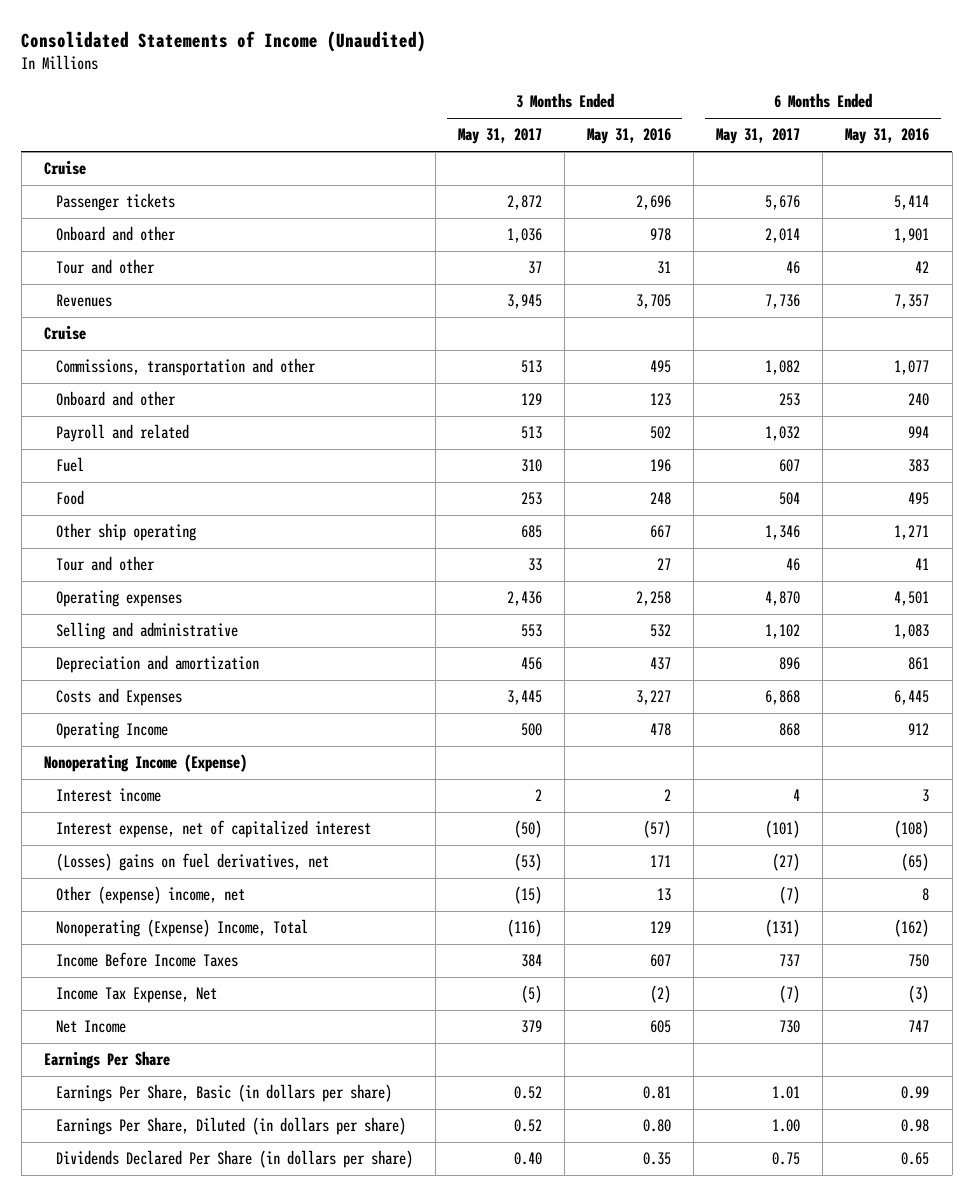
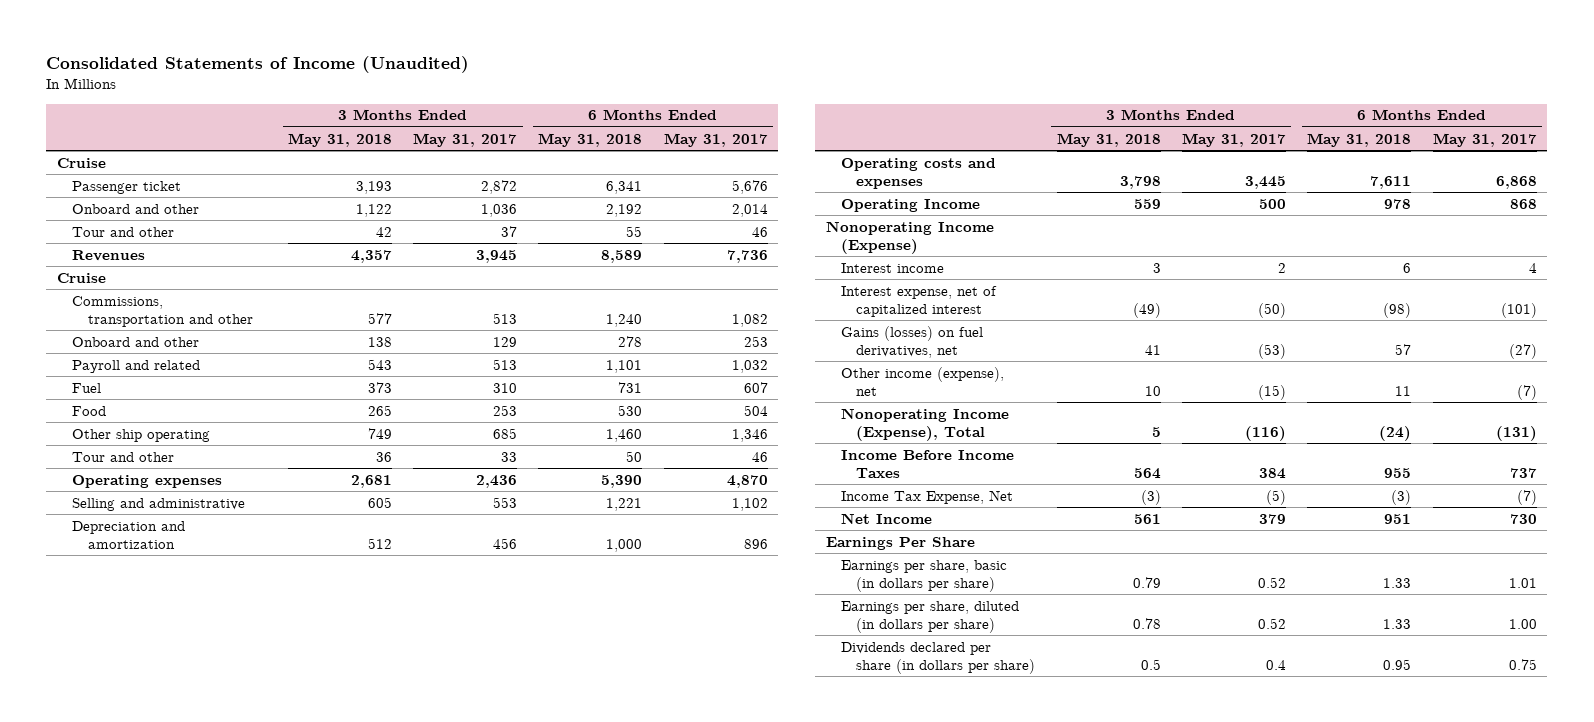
- | 3 Months Ended May 31, 2017 | 3 Months Ended May 31, 2016 | 6 Months Ended May 31, 2017 | 6 Months Ended May 31, 2016
+ | 3 Months Ended May 31, 2018 | 3 Months Ended May 31, 2017 | 6 Months Ended May 31, 2018 | 6 Months Ended May 31, 2017
- Passenger tickets | 2,872 | 2,696 | 5,676 | 5,414
+ Passenger ticket | 3,193 | 2,872 | 6,341 | 5,676
- Costs and Expenses | 3,445 | 3,227 | 6,868 | 6,445
+ Operating costs and expenses | 3,798 | 3,445 | 7,611 | 6,868
- (Losses) gains on fuel derivatives, net | (53) | 171 | (27) | (65)
- Other (expense) income, net | (15) | 13 | (7) | 8
- Nonoperating (Expense) Income, Total | (116) | 129 | (131) | (162)
+ Gains (losses) on fuel derivatives, net | 41 | (53) | 57 | (27)
+ Other income (expense), net | 10 | (15) | 11 | (7)
+ Nonoperating Income (Expense), Total | 5 | (116) | (24) | (131)
- Earnings Per Share, Basic (in dollars per share) | 0.52 | 0.81 | 1.01 | 0.99
- Earnings Per Share, Diluted (in dollars per share) | 0.52 | 0.80 | 1.00 | 0.98
- Dividends Declared Per Share (in dollars per share) | 0.40 | 0.35 | 0.75 | 0.65
+ Earnings per share, basic (in dollars per share) | 0.79 | 0.52 | 1.33 | 1.01
+ Earnings per share, diluted (in dollars per share) | 0.78 | 0.52 | 1.33 | 1.00
+ Dividends declared per share (in dollars per share) | 0.5 | 0.4 | 0.95 | 0.75

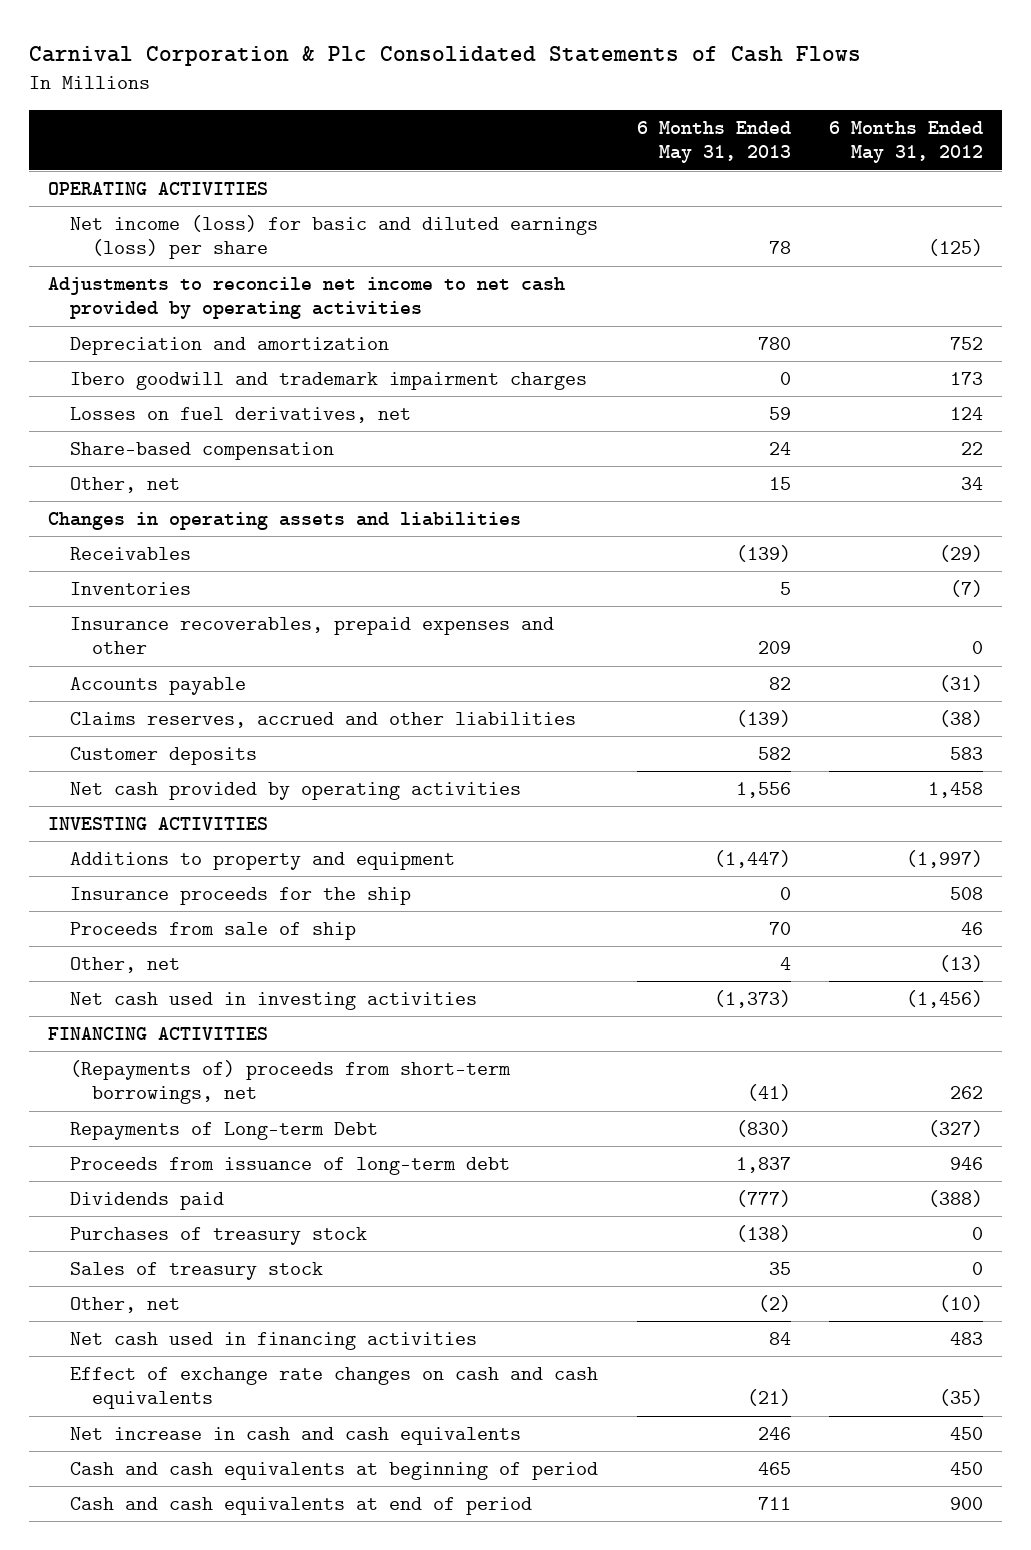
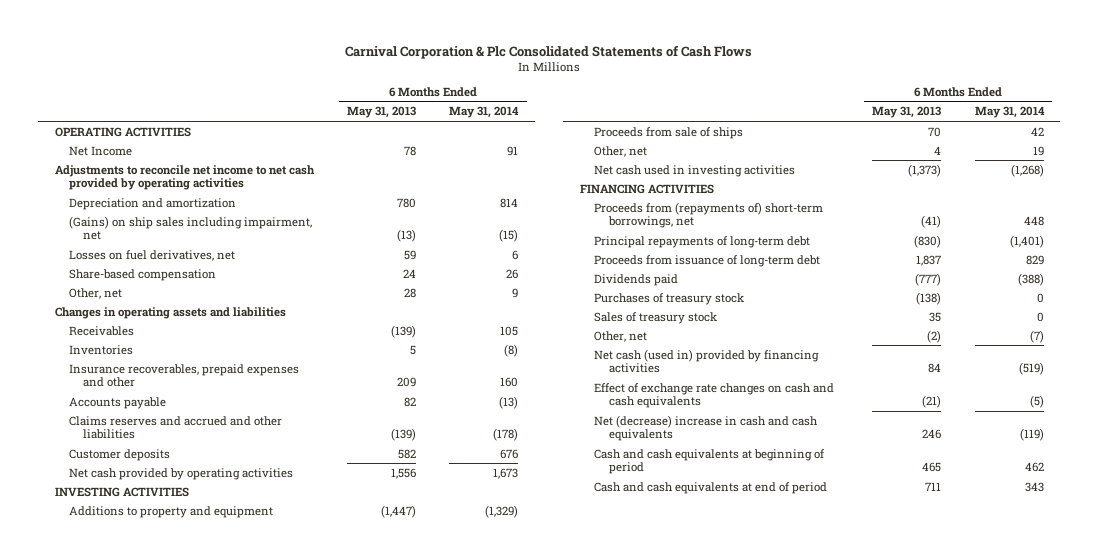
- | 6 Months Ended May 31, 2013 | 6 Months Ended May 31, 2012
+ | 6 Months Ended May 31, 2013 | 6 Months Ended May 31, 2014
- Net income (loss) for basic and diluted earnings (loss) per share | 78 | (125)
+ Net Income | 78 | 91
- Ibero goodwill and trademark impairment charges | 0 | 173
+ (Gains) on ship sales including impairment, net | (13) | (15)
- Other, net | 15 | 34
+ Other, net | 28 | 9
- Claims reserves, accrued and other liabilities | (139) | (38)
+ Claims reserves and accrued and other liabilities | (139) | (178)
- Insurance proceeds for the ship | 0 | 508
- Proceeds from sale of ship | 70 | 46
+ Proceeds from sale of ships | 70 | 42
- (Repayments of) proceeds from short-term borrowings, net | (41) | 262
- Repayments of Long-term Debt | (830) | (327)
+ Proceeds from (repayments of) short-term borrowings, net | (41) | 448
+ Principal repayments of long-term debt | (830) | (1,401)
- Net cash used in financing activities | 84 | 483
+ Net cash (used in) provided by financing activities | 84 | (519)
- Net increase in cash and cash equivalents | 246 | 450
+ Net (decrease) increase in cash and cash equivalents | 246 | (119)

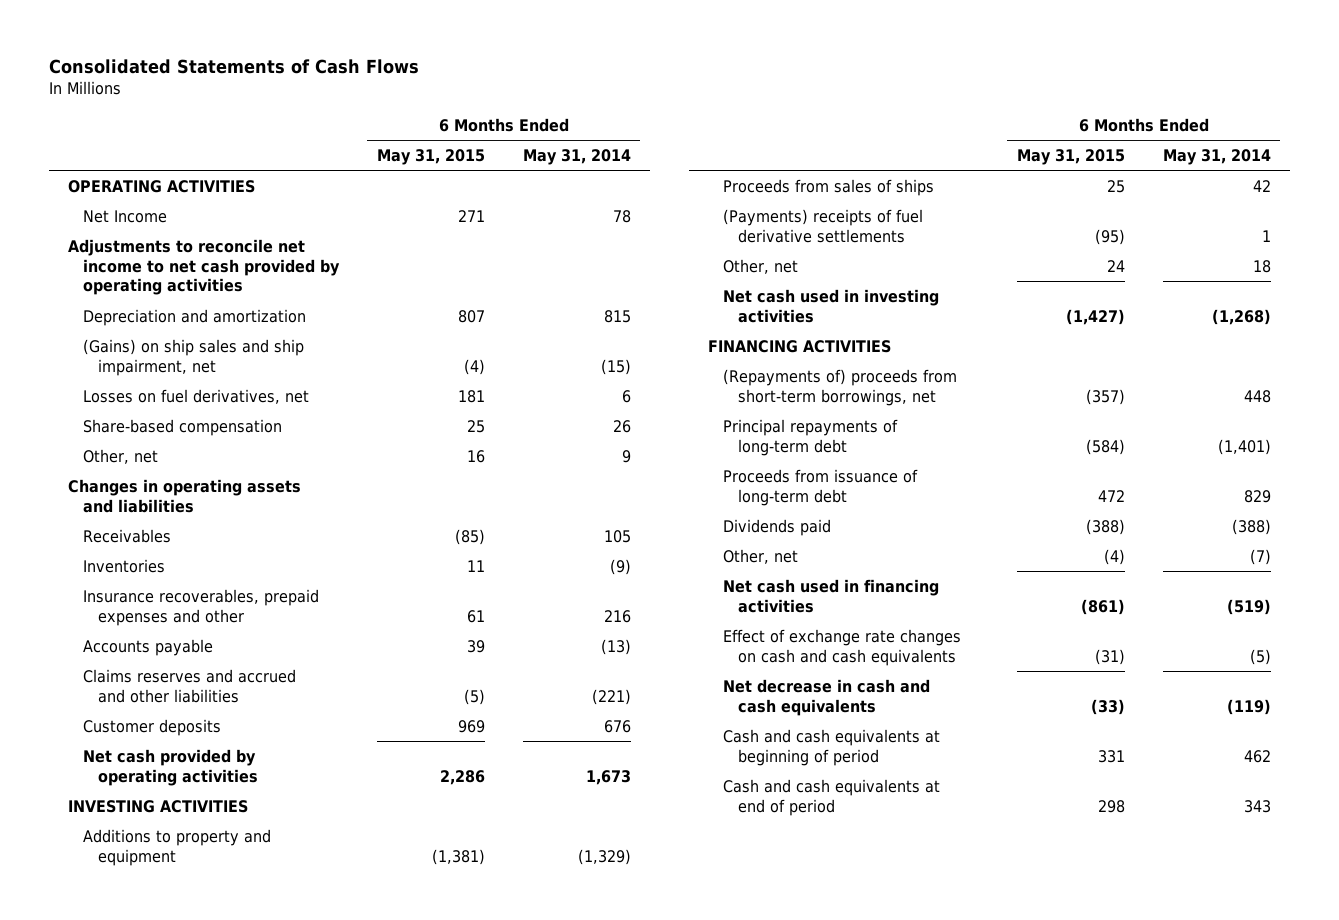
- Carnival Corporation & Plc Consolidated Statements of Cash Flows
+ Consolidated Statements of Cash Flows
- | 6 Months Ended May 31, 2013 | 6 Months Ended May 31, 2014
+ | 6 Months Ended May 31, 2015 | 6 Months Ended May 31, 2014
- Net Income | 78 | 91
+ Net Income | 271 | 78
- Depreciation and amortization | 780 | 814
- (Gains) on ship sales including impairment, net | (13) | (15)
+ Depreciation and amortization | 807 | 815
+ (Gains) on ship sales and ship impairment, net | (4) | (15)
- Inventories | 5 | (8)
- Insurance recoverables, prepaid expenses and other | 209 | 160
+ Inventories | 11 | (9)
+ Insurance recoverables, prepaid expenses and other | 61 | 216
- Claims reserves and accrued and other liabilities | (139) | (178)
+ Claims reserves and accrued and other liabilities | (5) | (221)
- Proceeds from sale of ships | 70 | 42
- Other, net | 4 | 19
+ Proceeds from sales of ships | 25 | 42
+ (Payments) receipts of fuel derivative settlements | (95) | 1
+ Other, net | 24 | 18
- Proceeds from (repayments of) short-term borrowings, net | (41) | 448
+ (Repayments of) proceeds from short-term borrowings, net | (357) | 448
- Purchases of treasury stock | (138) | 0
- Sales of treasury stock | 35 | 0
- Net cash (used in) provided by financing activities | 84 | (519)
+ Net cash used in financing activities | (861) | (519)
- Net (decrease) increase in cash and cash equivalents | 246 | (119)
+ Net decrease in cash and cash equivalents | (33) | (119)

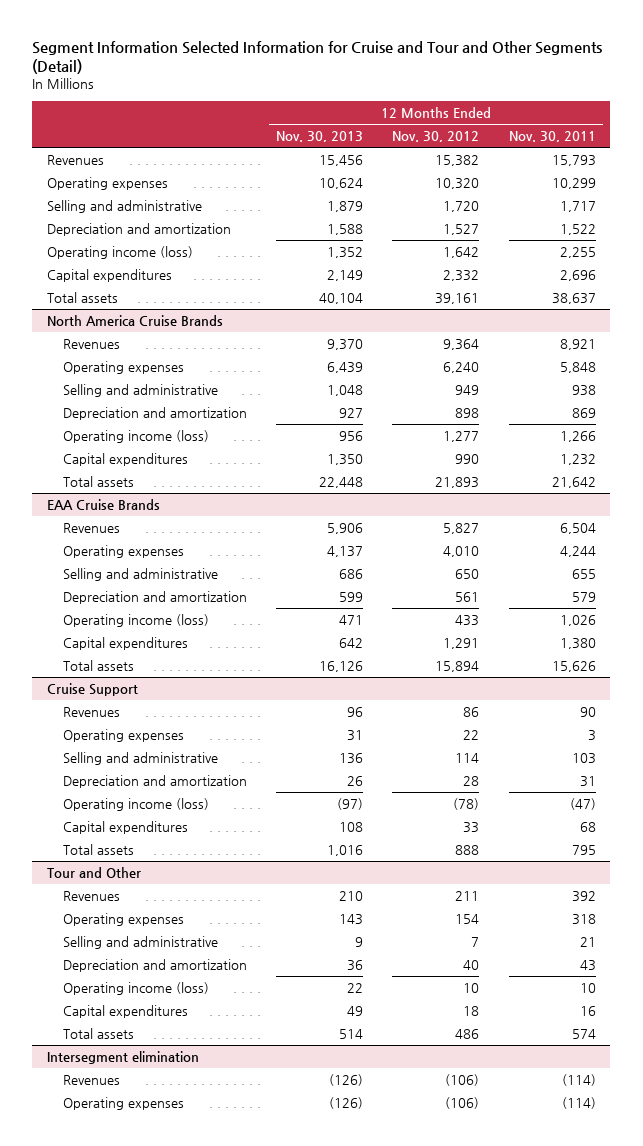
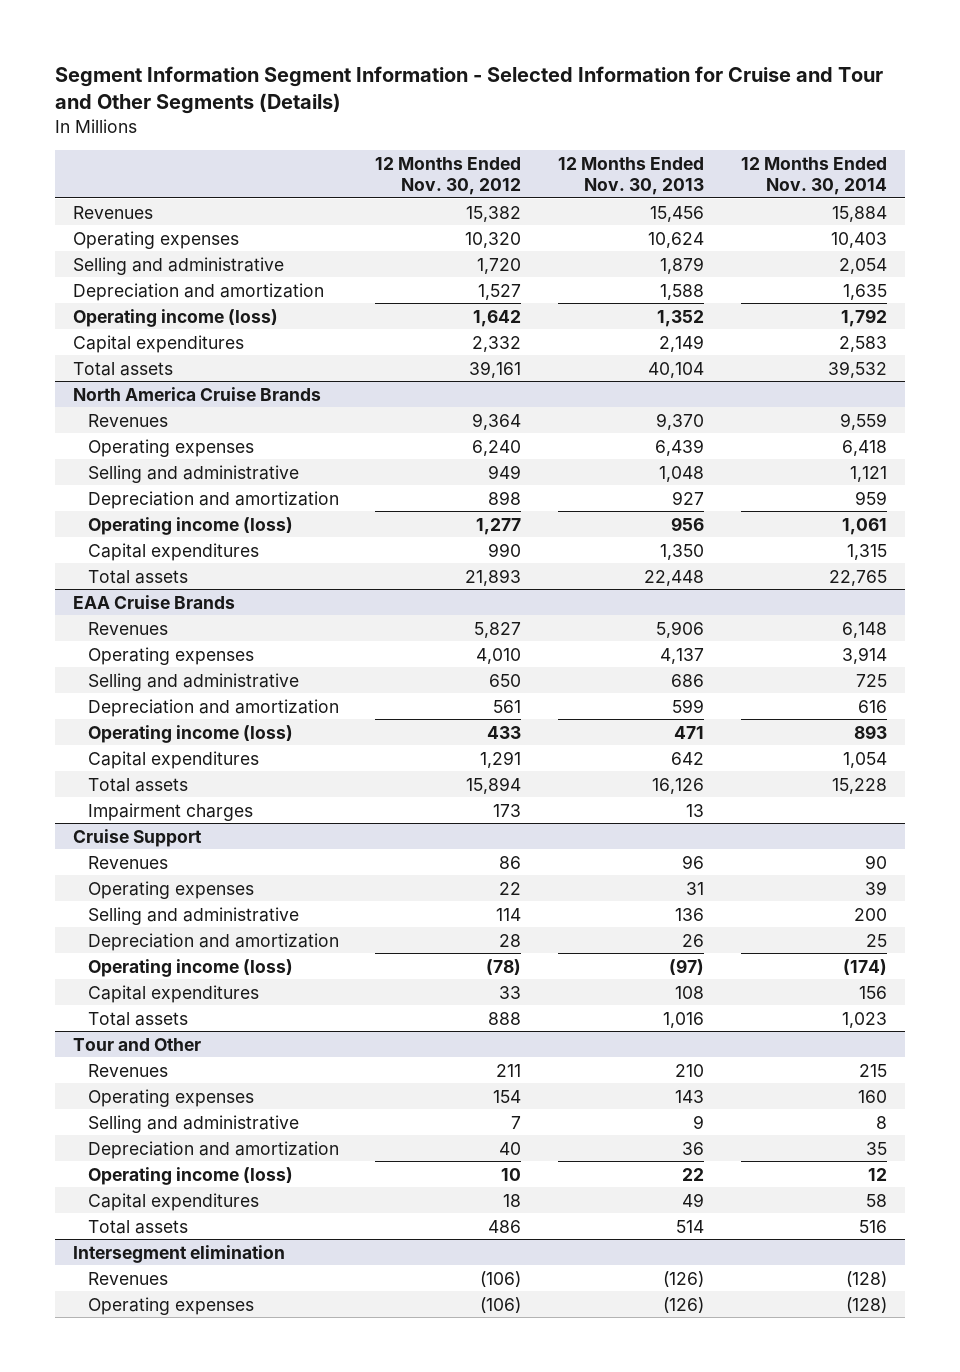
- Segment Information Selected Information for Cruise and Tour and Other Segments (Detail)
+ Segment Information Segment Information - Selected Information for Cruise and Tour and Other Segments (Details)
- | 12 Months Ended Nov. 30, 2013 | 12 Months Ended Nov. 30, 2012 | 12 Months Ended Nov. 30, 2011
+ | 12 Months Ended Nov. 30, 2012 | 12 Months Ended Nov. 30, 2013 | 12 Months Ended Nov. 30, 2014
@ EAA Cruise Brands
+ Impairment charges | 173 | 13 |

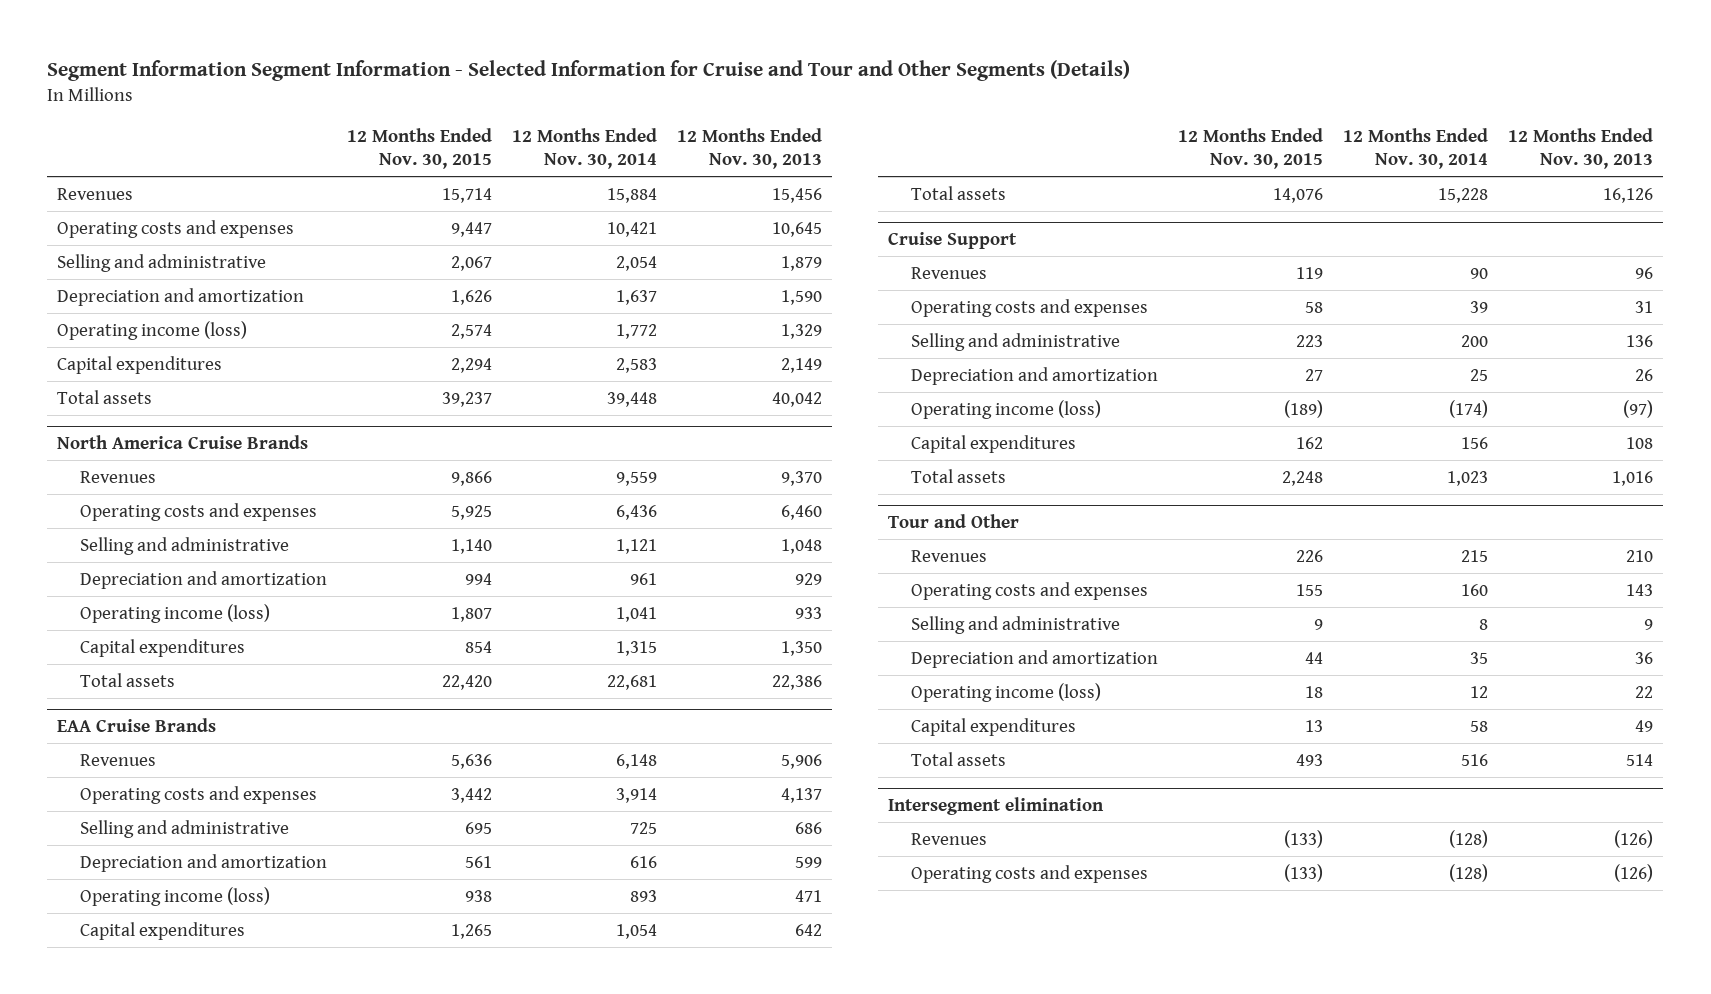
- | 12 Months Ended Nov. 30, 2012 | 12 Months Ended Nov. 30, 2013 | 12 Months Ended Nov. 30, 2014
+ | 12 Months Ended Nov. 30, 2015 | 12 Months Ended Nov. 30, 2014 | 12 Months Ended Nov. 30, 2013
- Operating expenses | 10,320 | 10,624 | 10,403
+ Operating costs and expenses | 9,447 | 10,421 | 10,645
- Depreciation and amortization | 1,527 | 1,588 | 1,635
- Operating income (loss) | 1,642 | 1,352 | 1,792
+ Depreciation and amortization | 1,626 | 1,637 | 1,590
+ Operating income (loss) | 2,574 | 1,772 | 1,329
- Total assets | 39,161 | 40,104 | 39,532
+ Total assets | 39,237 | 39,448 | 40,042
@ North America Cruise Brands
- Operating expenses | 6,240 | 6,439 | 6,418
+ Operating costs and expenses | 5,925 | 6,436 | 6,460
- Depreciation and amortization | 898 | 927 | 959
- Operating income (loss) | 1,277 | 956 | 1,061
+ Depreciation and amortization | 994 | 961 | 929
+ Operating income (loss) | 1,807 | 1,041 | 933
- Total assets | 21,893 | 22,448 | 22,765
+ Total assets | 22,420 | 22,681 | 22,386
@ EAA Cruise Brands
- Operating expenses | 4,010 | 4,137 | 3,914
+ Operating costs and expenses | 3,442 | 3,914 | 4,137
- Impairment charges | 173 | 13 |
@ Cruise Support
- Operating expenses | 22 | 31 | 39
+ Operating costs and expenses | 58 | 39 | 31
@ Tour and Other
- Operating expenses | 154 | 143 | 160
+ Operating costs and expenses | 155 | 160 | 143
@ Intersegment elimination
- Operating expenses | (106) | (126) | (128)
+ Operating costs and expenses | (133) | (128) | (126)

